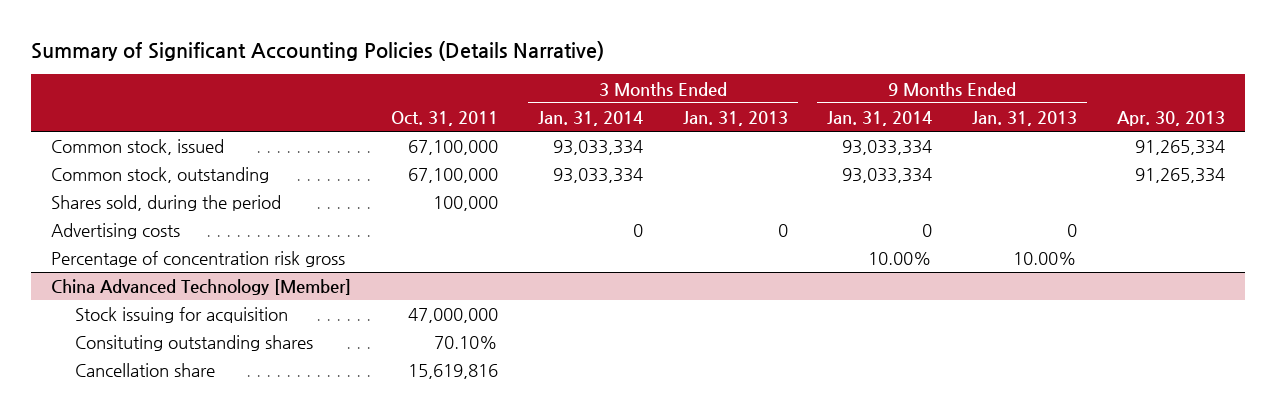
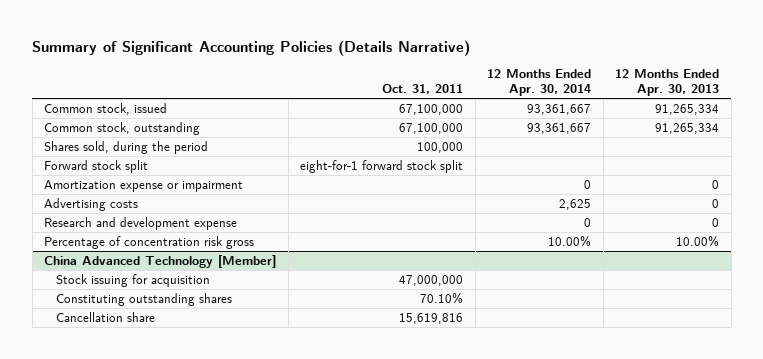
- | Oct. 31, 2011 | 3 Months Ended Jan. 31, 2014 | 3 Months Ended Jan. 31, 2013 | 9 Months Ended Jan. 31, 2014 | 9 Months Ended Jan. 31, 2013 | Apr. 30, 2013
+ | Oct. 31, 2011 | 12 Months Ended Apr. 30, 2014 | 12 Months Ended Apr. 30, 2013
+ Forward stock split | eight-for-1 forward stock split | |
+ Amortization expense or impairment | | 0 | 0
+ Research and development expense | | 0 | 0
@ China Advanced Technology [Member]
- Consituting outstanding shares | 70.10% | | | | |
+ Constituting outstanding shares | 70.10% | |

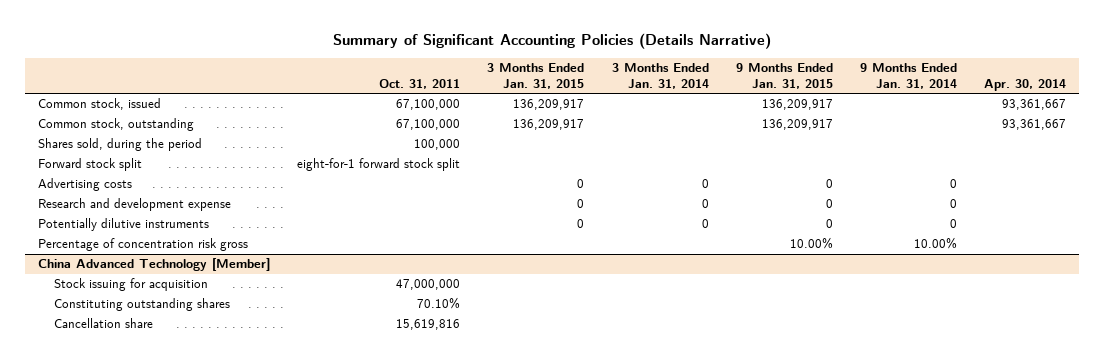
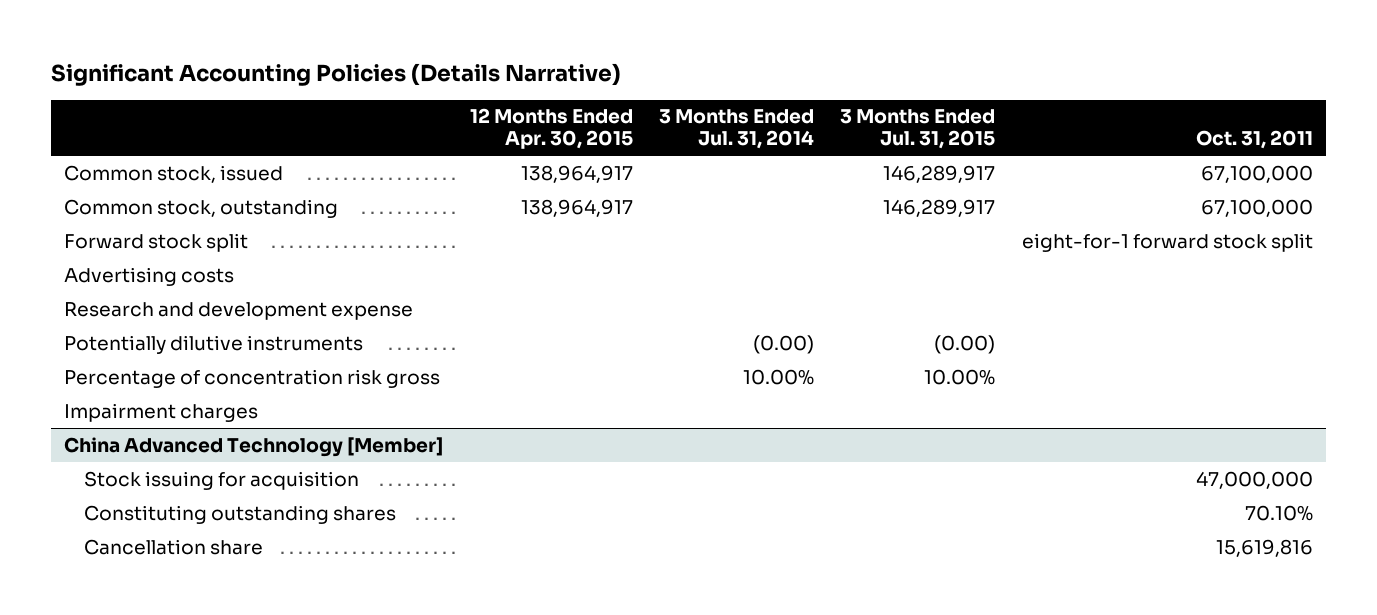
- Summary of Significant Accounting Policies (Details Narrative)
+ Significant Accounting Policies (Details Narrative)
- | Oct. 31, 2011 | 3 Months Ended Jan. 31, 2015 | 3 Months Ended Jan. 31, 2014 | 9 Months Ended Jan. 31, 2015 | 9 Months Ended Jan. 31, 2014 | Apr. 30, 2014
+ | 12 Months Ended Apr. 30, 2015 | 3 Months Ended Jul. 31, 2014 | 3 Months Ended Jul. 31, 2015 | Oct. 31, 2011
- Shares sold, during the period | 100,000 | | | | |
+ Impairment charges

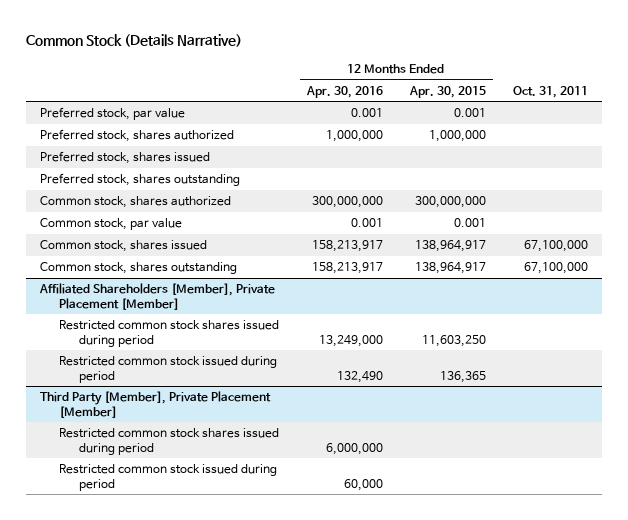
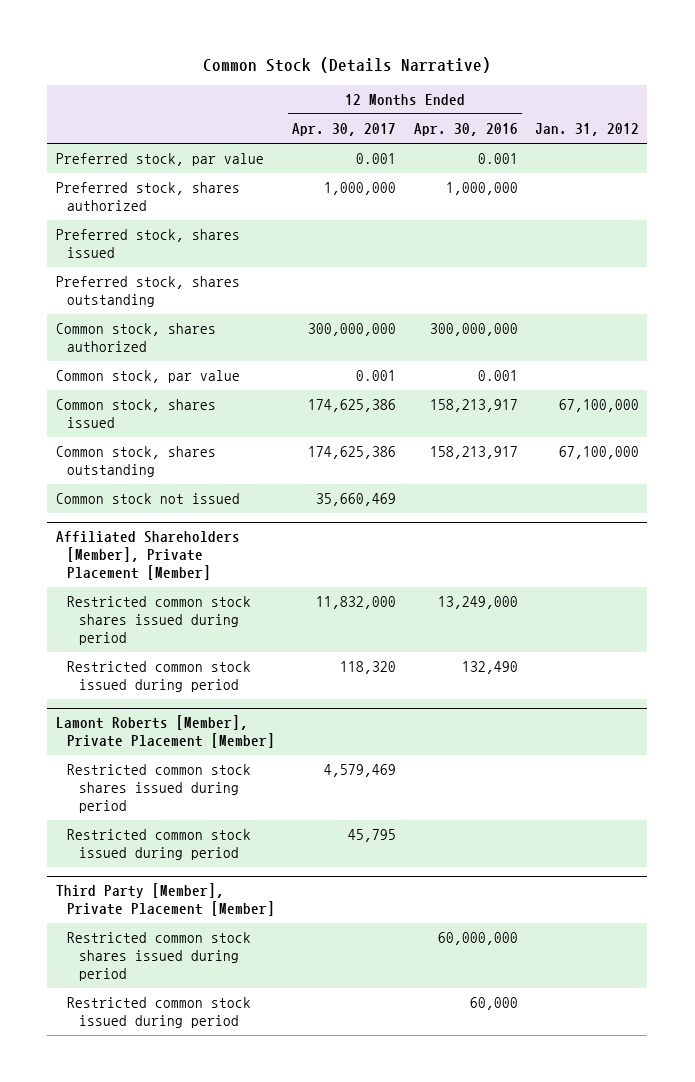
- | 12 Months Ended Apr. 30, 2016 | 12 Months Ended Apr. 30, 2015 | Oct. 31, 2011
+ | 12 Months Ended Apr. 30, 2017 | 12 Months Ended Apr. 30, 2016 | Jan. 31, 2012
+ Common stock not issued | 35,660,469 | |
+ Lamont Roberts [Member], Private Placement [Member]
+ Restricted common stock shares issued during period | 4,579,469 | |
+ Restricted common stock issued during period | 45,795 | |
@ Third Party [Member], Private Placement [Member]
- Restricted common stock shares issued during period | 6,000,000 | |
+ Restricted common stock shares issued during period | | 60,000,000 |

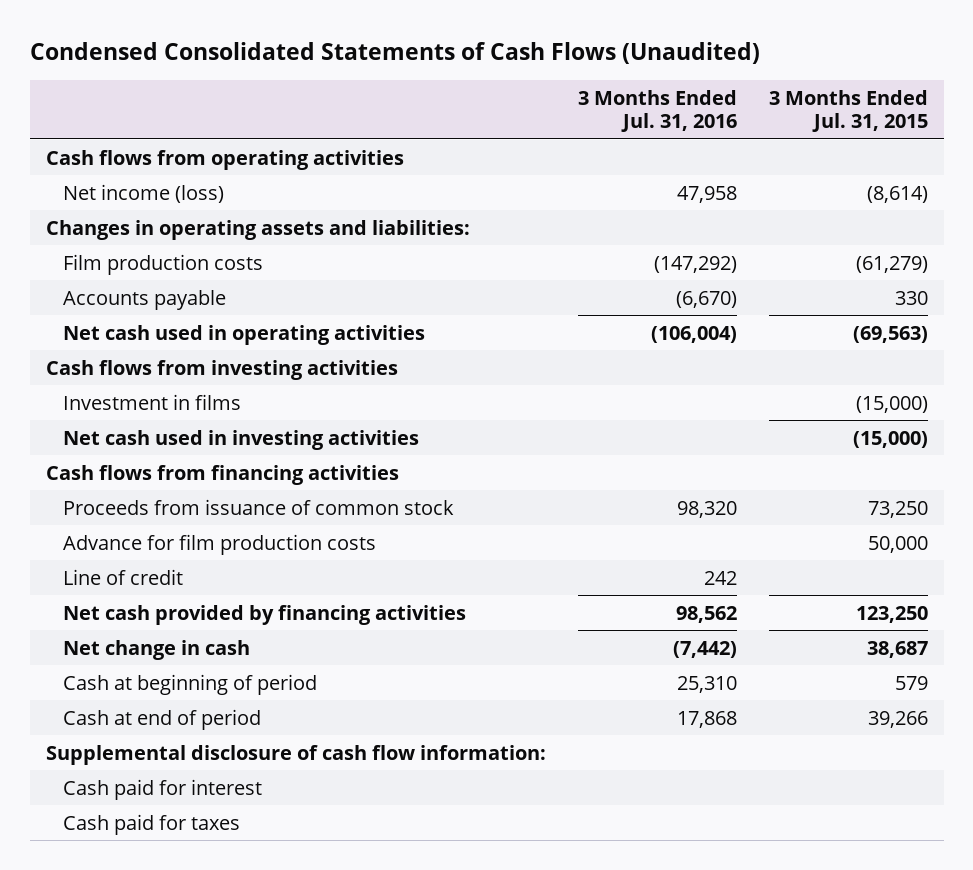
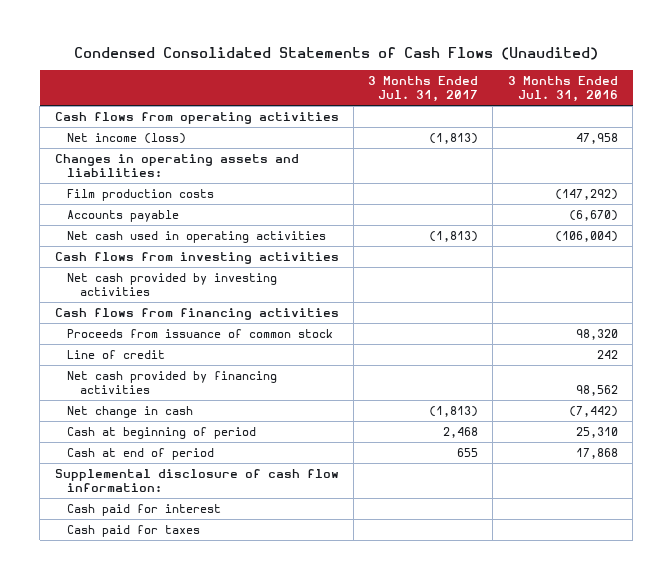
- | 3 Months Ended Jul. 31, 2016 | 3 Months Ended Jul. 31, 2015
+ | 3 Months Ended Jul. 31, 2017 | 3 Months Ended Jul. 31, 2016
- Investment in films | | (15,000)
- Net cash used in investing activities | | (15,000)
+ Net cash provided by investing activities
- Advance for film production costs | | 50,000

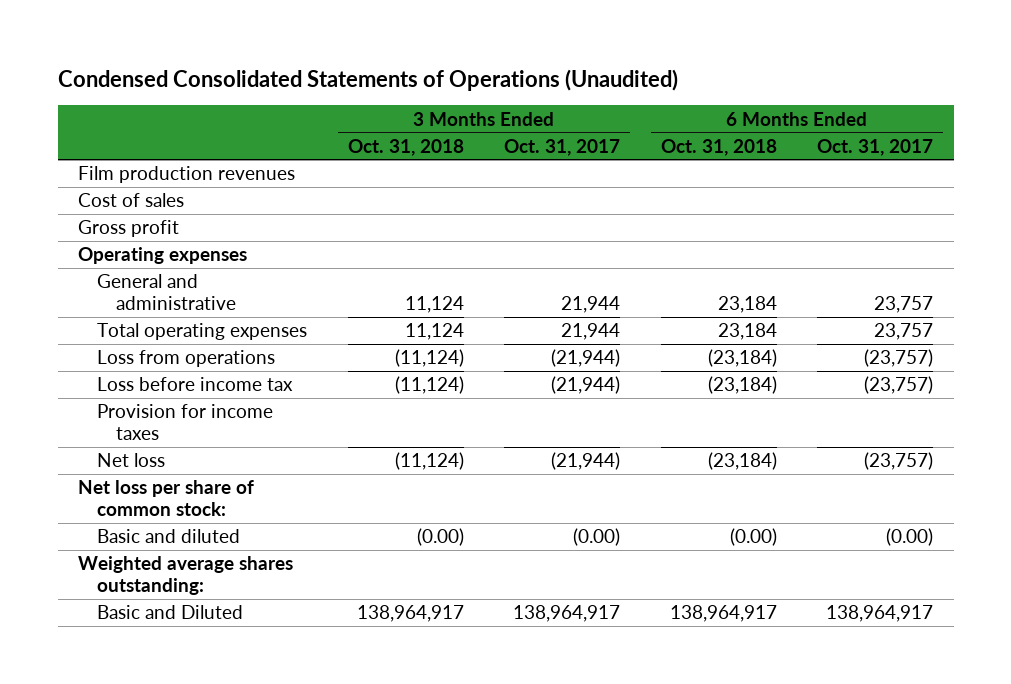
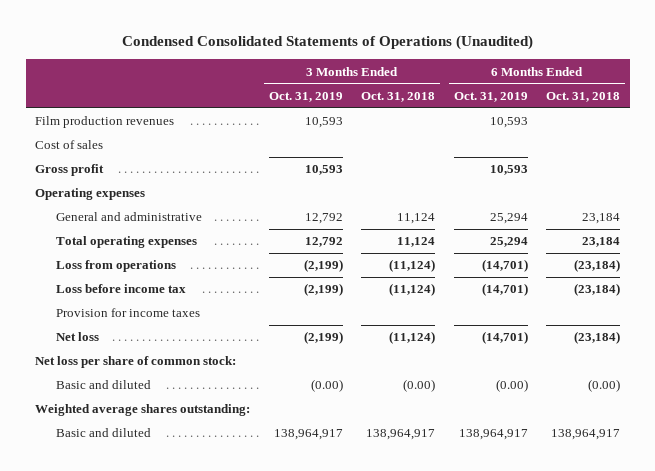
- | 3 Months Ended Oct. 31, 2018 | 3 Months Ended Oct. 31, 2017 | 6 Months Ended Oct. 31, 2018 | 6 Months Ended Oct. 31, 2017
+ | 3 Months Ended Oct. 31, 2019 | 3 Months Ended Oct. 31, 2018 | 6 Months Ended Oct. 31, 2019 | 6 Months Ended Oct. 31, 2018
- Basic and Diluted | 138,964,917 | 138,964,917 | 138,964,917 | 138,964,917
+ Basic and diluted | 138,964,917 | 138,964,917 | 138,964,917 | 138,964,917

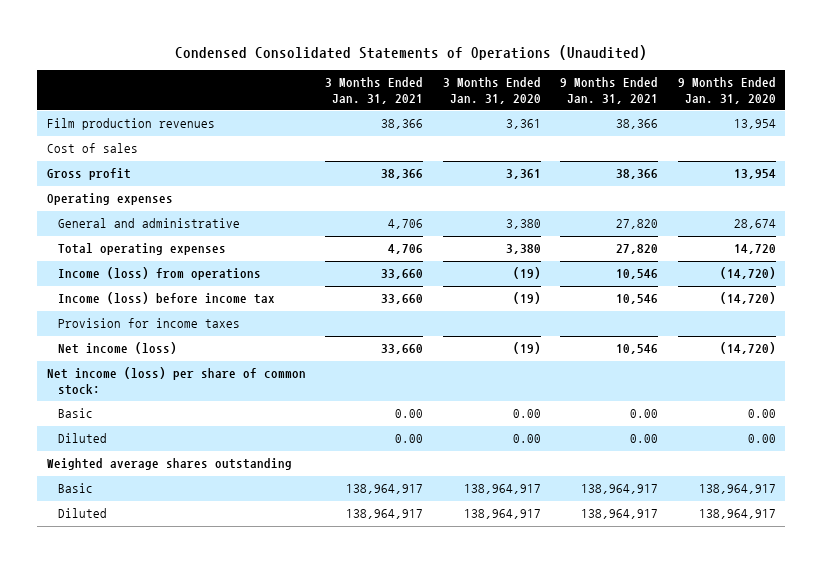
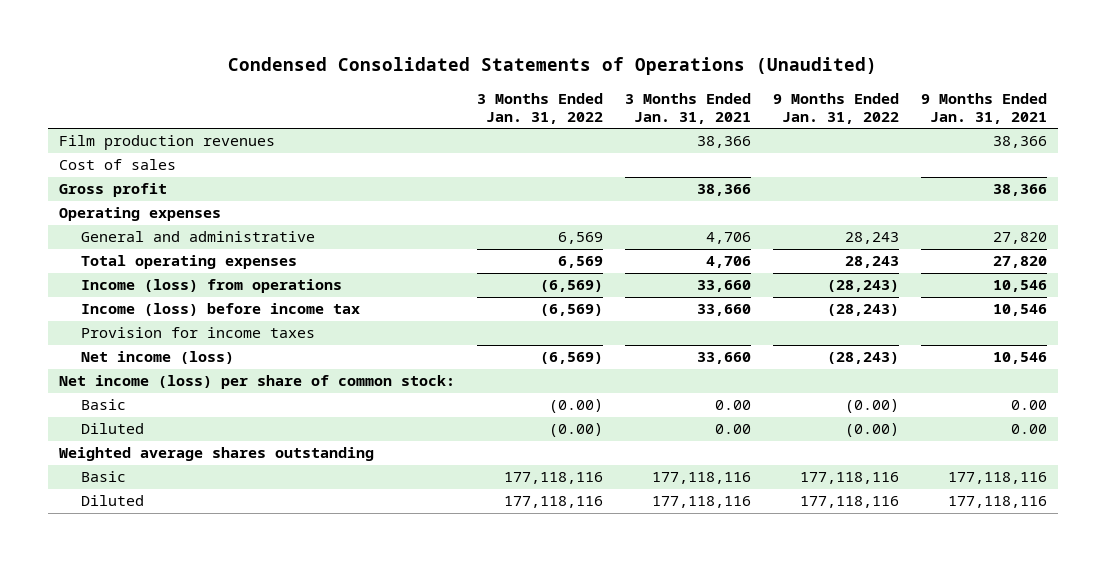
- | 3 Months Ended Jan. 31, 2021 | 3 Months Ended Jan. 31, 2020 | 9 Months Ended Jan. 31, 2021 | 9 Months Ended Jan. 31, 2020
+ | 3 Months Ended Jan. 31, 2022 | 3 Months Ended Jan. 31, 2021 | 9 Months Ended Jan. 31, 2022 | 9 Months Ended Jan. 31, 2021
- Basic | 138,964,917 | 138,964,917 | 138,964,917 | 138,964,917
- Diluted | 138,964,917 | 138,964,917 | 138,964,917 | 138,964,917
+ Basic | 177,118,116 | 177,118,116 | 177,118,116 | 177,118,116
+ Diluted | 177,118,116 | 177,118,116 | 177,118,116 | 177,118,116

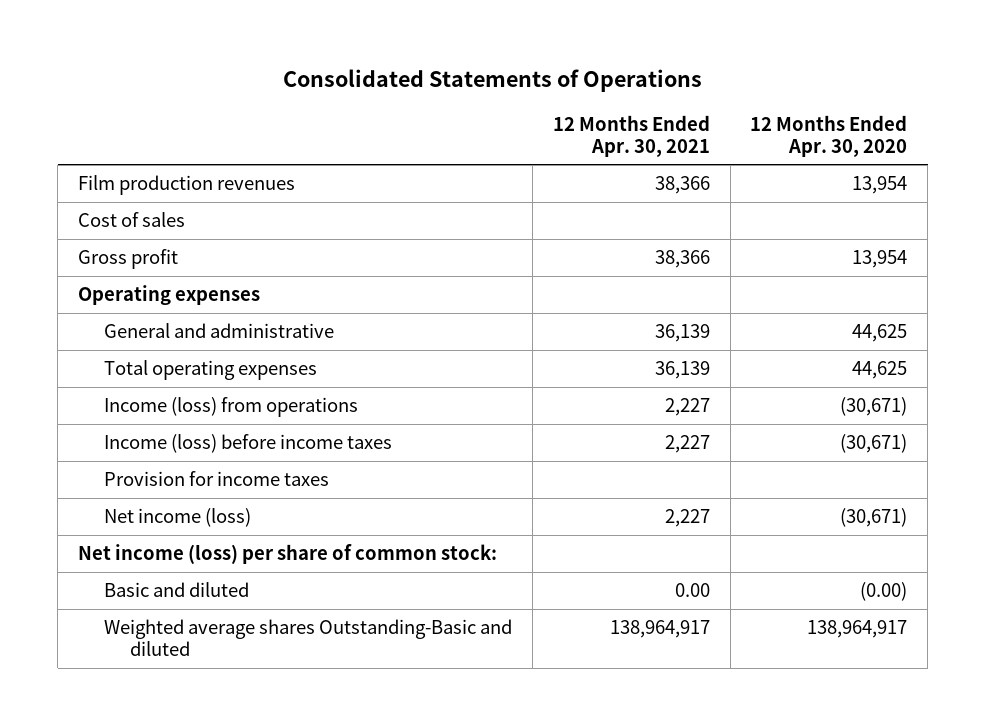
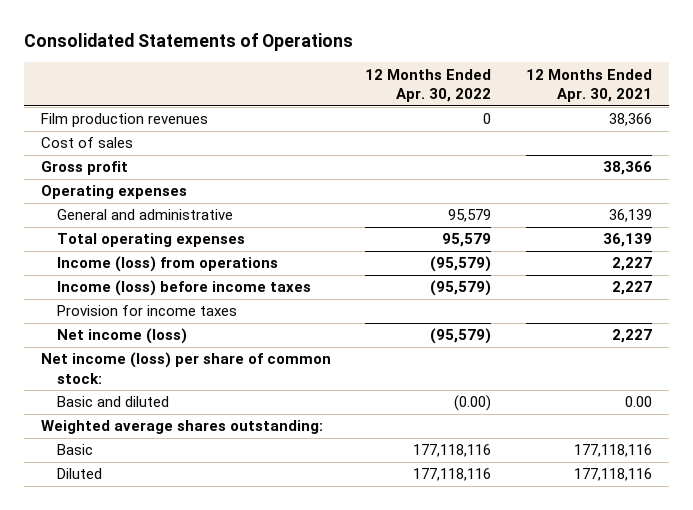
- | 12 Months Ended Apr. 30, 2021 | 12 Months Ended Apr. 30, 2020
+ | 12 Months Ended Apr. 30, 2022 | 12 Months Ended Apr. 30, 2021
- Weighted average shares Outstanding-Basic and diluted | 138,964,917 | 138,964,917
+ Weighted average shares outstanding:
+ Basic | 177,118,116 | 177,118,116
+ Diluted | 177,118,116 | 177,118,116

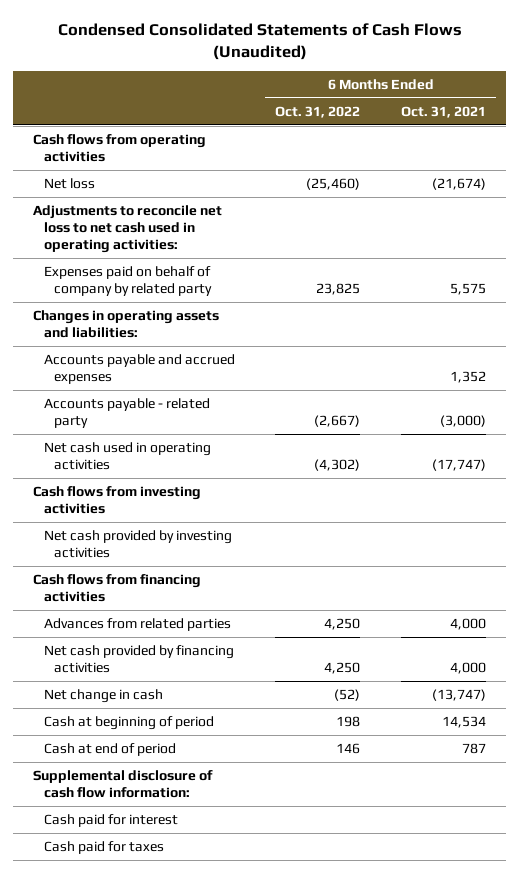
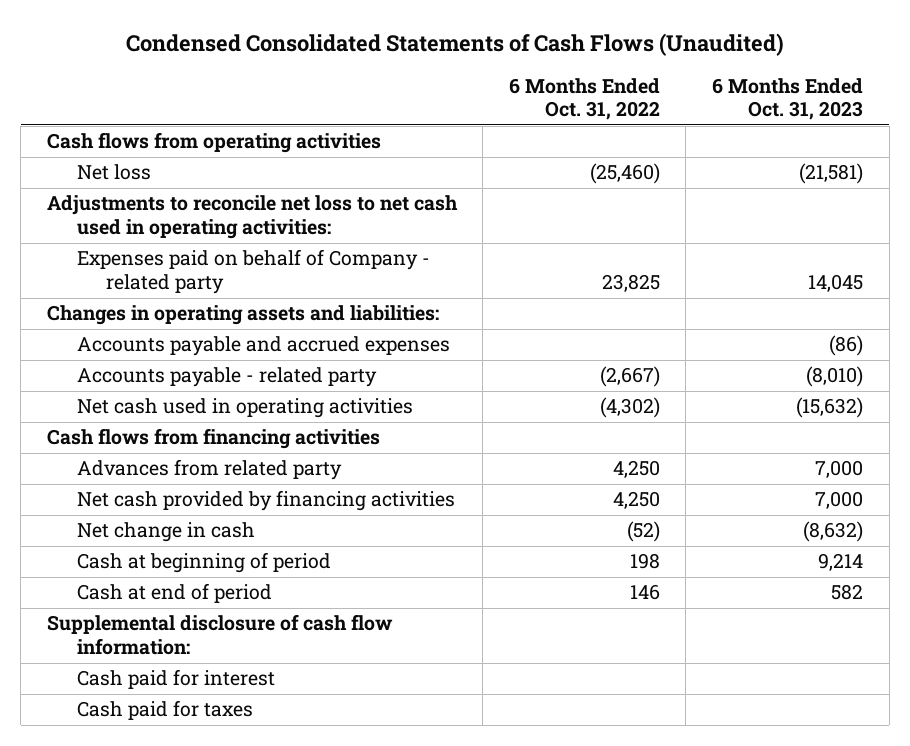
- | 6 Months Ended Oct. 31, 2022 | 6 Months Ended Oct. 31, 2021
+ | 6 Months Ended Oct. 31, 2022 | 6 Months Ended Oct. 31, 2023
- Expenses paid on behalf of company by related party | 23,825 | 5,575
+ Expenses paid on behalf of Company - related party | 23,825 | 14,045
- Cash flows from investing activities
- Net cash provided by investing activities
- Advances from related parties | 4,250 | 4,000
+ Advances from related party | 4,250 | 7,000

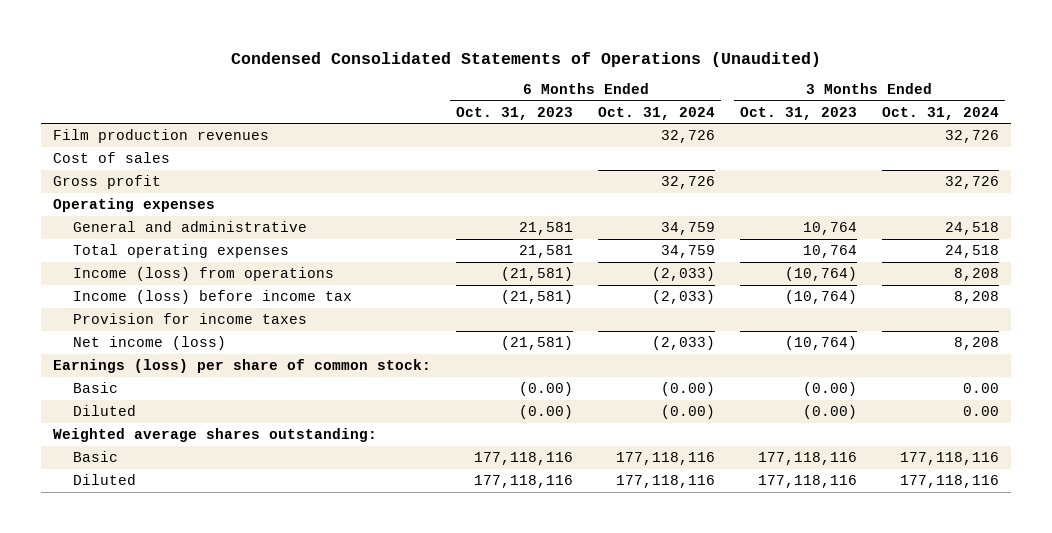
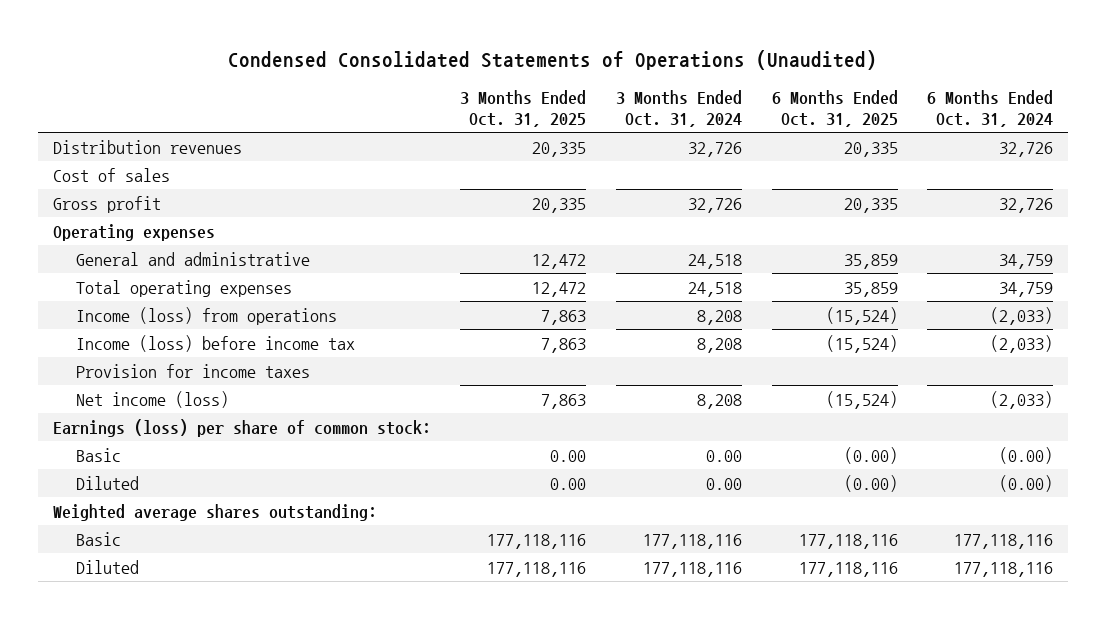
- | 6 Months Ended Oct. 31, 2023 | 6 Months Ended Oct. 31, 2024 | 3 Months Ended Oct. 31, 2023 | 3 Months Ended Oct. 31, 2024
+ | 3 Months Ended Oct. 31, 2025 | 3 Months Ended Oct. 31, 2024 | 6 Months Ended Oct. 31, 2025 | 6 Months Ended Oct. 31, 2024
- Film production revenues | | 32,726 | | 32,726
+ Distribution revenues | 20,335 | 32,726 | 20,335 | 32,726

